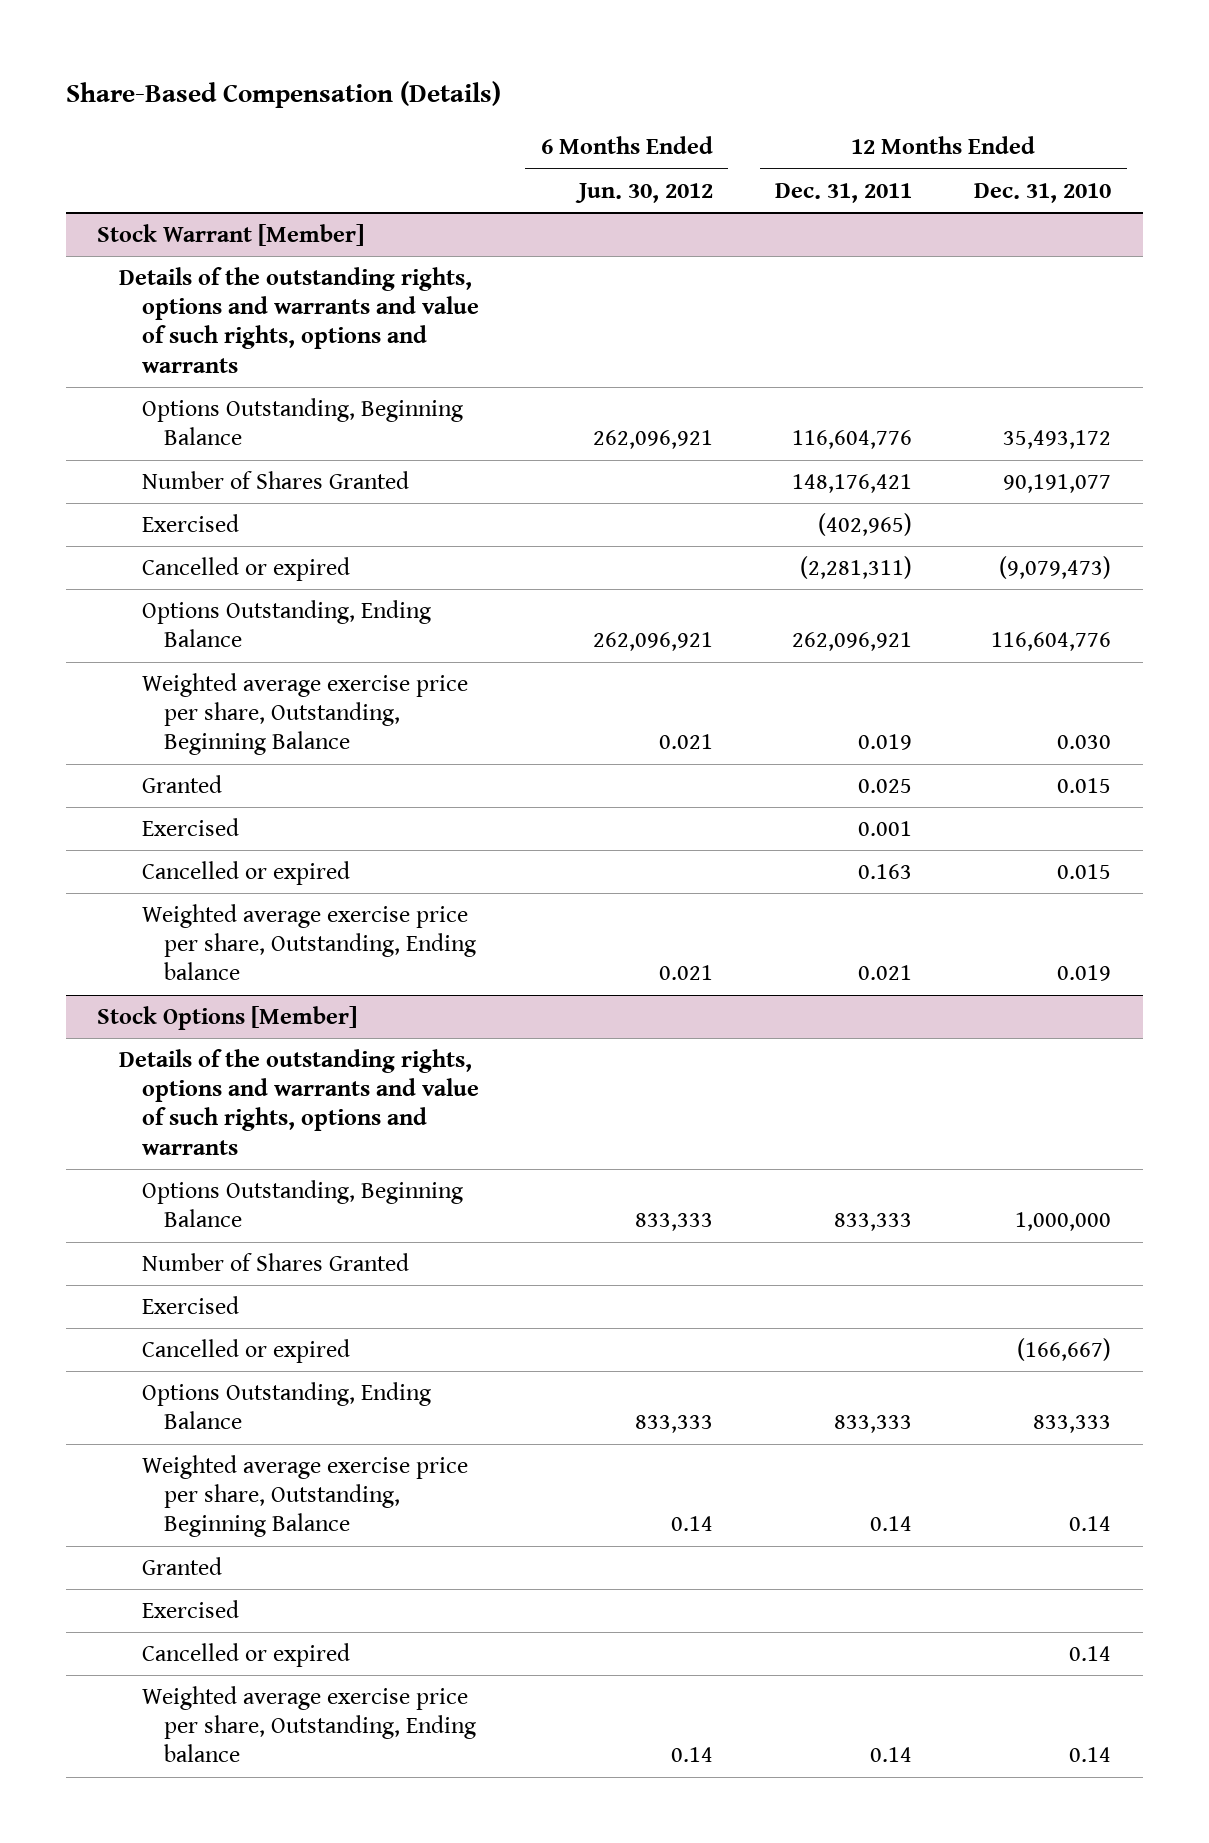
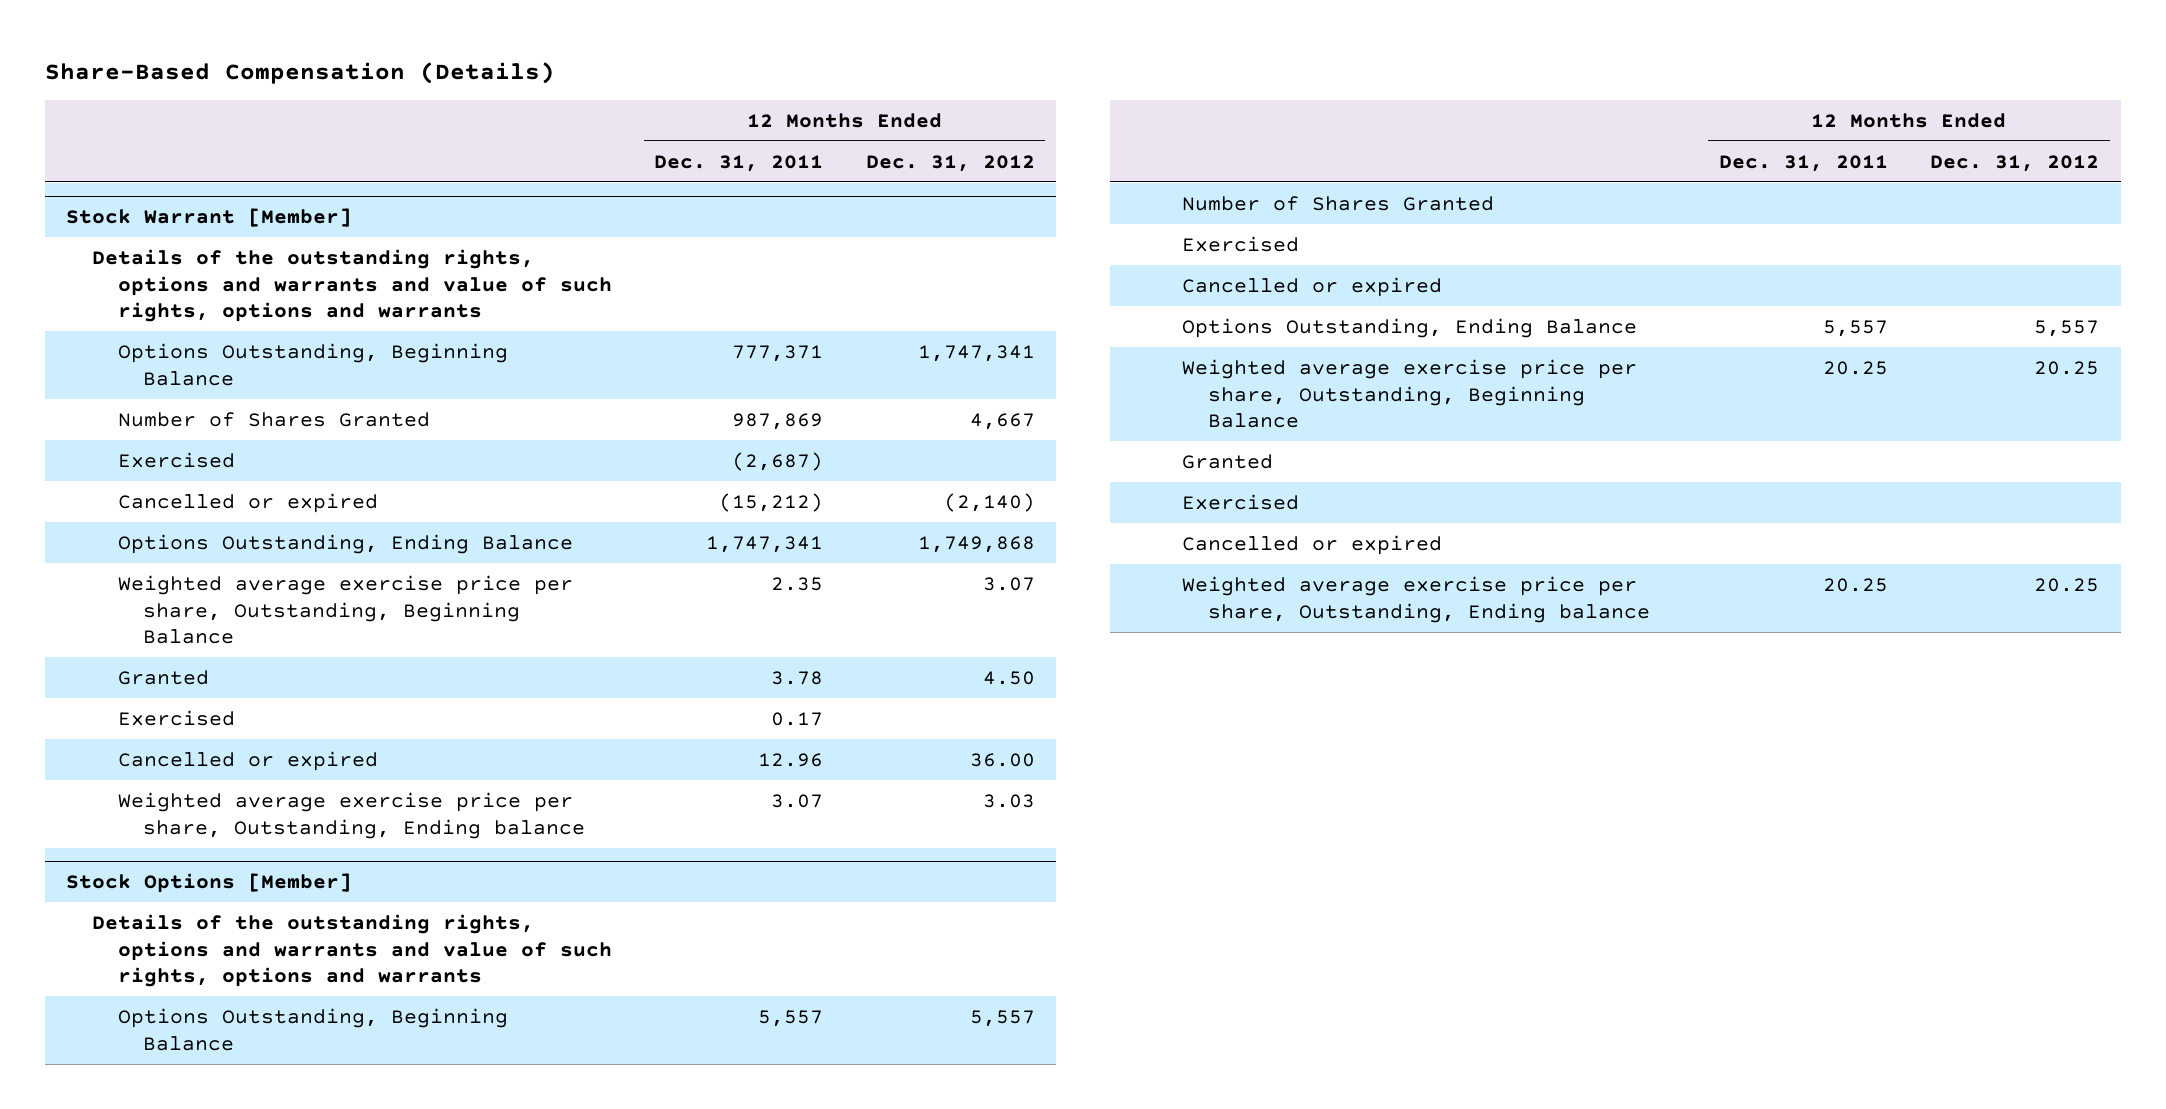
- | 6 Months Ended Jun. 30, 2012 | 12 Months Ended Dec. 31, 2011 | 12 Months Ended Dec. 31, 2010
+ | 12 Months Ended Dec. 31, 2011 | 12 Months Ended Dec. 31, 2012
@ Stock Warrant [Member]
- Options Outstanding, Beginning Balance | 262,096,921 | 116,604,776 | 35,493,172
- Number of Shares Granted | | 148,176,421 | 90,191,077
- Exercised | | (402,965) |
- Cancelled or expired | | (2,281,311) | (9,079,473)
- Options Outstanding, Ending Balance | 262,096,921 | 262,096,921 | 116,604,776
- Weighted average exercise price per share, Outstanding, Beginning Balance | 0.021 | 0.019 | 0.030
- Granted | | 0.025 | 0.015
- Exercised | | 0.001 |
- Cancelled or expired | | 0.163 | 0.015
- Weighted average exercise price per share, Outstanding, Ending balance | 0.021 | 0.021 | 0.019
+ Options Outstanding, Beginning Balance | 777,371 | 1,747,341
+ Number of Shares Granted | 987,869 | 4,667
+ Exercised | (2,687) |
+ Cancelled or expired | (15,212) | (2,140)
+ Options Outstanding, Ending Balance | 1,747,341 | 1,749,868
+ Weighted average exercise price per share, Outstanding, Beginning Balance | 2.35 | 3.07
+ Granted | 3.78 | 4.50
+ Exercised | 0.17 |
+ Cancelled or expired | 12.96 | 36.00
+ Weighted average exercise price per share, Outstanding, Ending balance | 3.07 | 3.03
@ Stock Options [Member]
- Options Outstanding, Beginning Balance | 833,333 | 833,333 | 1,000,000
+ Options Outstanding, Beginning Balance | 5,557 | 5,557
- Options Outstanding, Ending Balance | 833,333 | 833,333 | 833,333
- Weighted average exercise price per share, Outstanding, Beginning Balance | 0.14 | 0.14 | 0.14
+ Options Outstanding, Ending Balance | 5,557 | 5,557
+ Weighted average exercise price per share, Outstanding, Beginning Balance | 20.25 | 20.25
- Weighted average exercise price per share, Outstanding, Ending balance | 0.14 | 0.14 | 0.14
+ Weighted average exercise price per share, Outstanding, Ending balance | 20.25 | 20.25

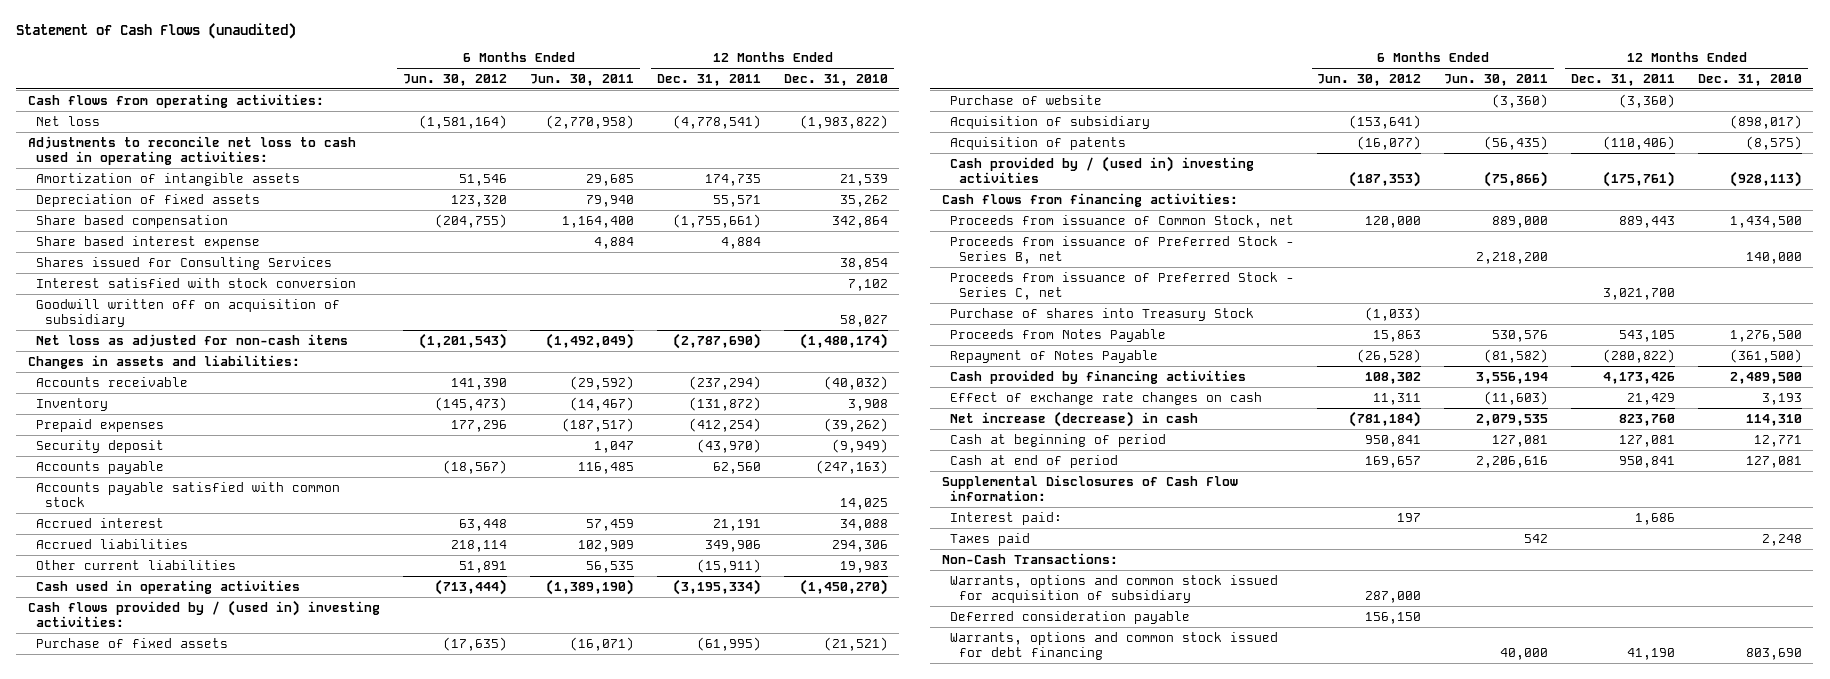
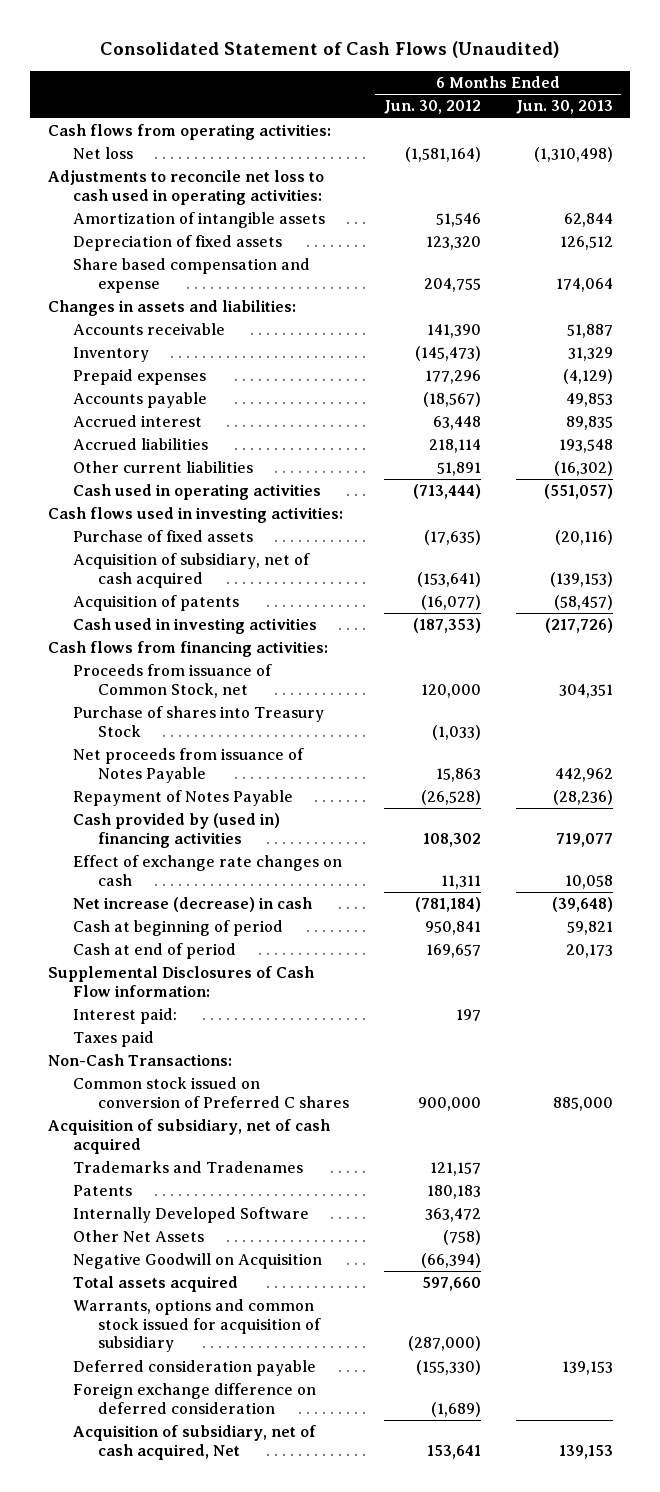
- Statement of Cash Flows (unaudited)
+ Consolidated Statement of Cash Flows (Unaudited)
- | 6 Months Ended Jun. 30, 2012 | 6 Months Ended Jun. 30, 2011 | 12 Months Ended Dec. 31, 2011 | 12 Months Ended Dec. 31, 2010
+ | 6 Months Ended Jun. 30, 2012 | 6 Months Ended Jun. 30, 2013
- Share based compensation | (204,755) | 1,164,400 | (1,755,661) | 342,864
- Share based interest expense | | 4,884 | 4,884 |
- Shares issued for Consulting Services | | | | 38,854
- Interest satisfied with stock conversion | | | | 7,102
- Goodwill written off on acquisition of subsidiary | | | | 58,027
- Net loss as adjusted for non-cash items | (1,201,543) | (1,492,049) | (2,787,690) | (1,480,174)
+ Share based compensation and expense | 204,755 | 174,064
- Security deposit | | 1,047 | (43,970) | (9,949)
- Accounts payable satisfied with common stock | | | | 14,025
- Cash flows provided by / (used in) investing activities:
+ Cash flows used in investing activities:
- Purchase of website | | (3,360) | (3,360) |
- Acquisition of subsidiary | (153,641) | | | (898,017)
+ Acquisition of subsidiary, net of cash acquired | (153,641) | (139,153)
- Cash provided by / (used in) investing activities | (187,353) | (75,866) | (175,761) | (928,113)
+ Cash used in investing activities | (187,353) | (217,726)
- Proceeds from issuance of Preferred Stock - Series B, net | | 2,218,200 | | 140,000
- Proceeds from issuance of Preferred Stock - Series C, net | | | 3,021,700 |
- Proceeds from Notes Payable | 15,863 | 530,576 | 543,105 | 1,276,500
+ Net proceeds from issuance of Notes Payable | 15,863 | 442,962
- Cash provided by financing activities | 108,302 | 3,556,194 | 4,173,426 | 2,489,500
+ Cash provided by (used in) financing activities | 108,302 | 719,077
- Warrants, options and common stock issued for acquisition of subsidiary | 287,000 | | |
- Deferred consideration payable | 156,150 | | |
- Warrants, options and common stock issued for debt financing | | 40,000 | 41,190 | 803,690
+ Common stock issued on conversion of Preferred C shares | 900,000 | 885,000
+ Acquisition of subsidiary, net of cash acquired
+ Trademarks and Tradenames | 121,157 |
+ Patents | 180,183 |
+ Internally Developed Software | 363,472 |
+ Other Net Assets | (758) |
+ Negative Goodwill on Acquisition | (66,394) |
+ Total assets acquired | 597,660 |
+ Warrants, options and common stock issued for acquisition of subsidiary | (287,000) |
+ Deferred consideration payable | (155,330) | 139,153
+ Foreign exchange difference on deferred consideration | (1,689) |
+ Acquisition of subsidiary, net of cash acquired, Net | 153,641 | 139,153

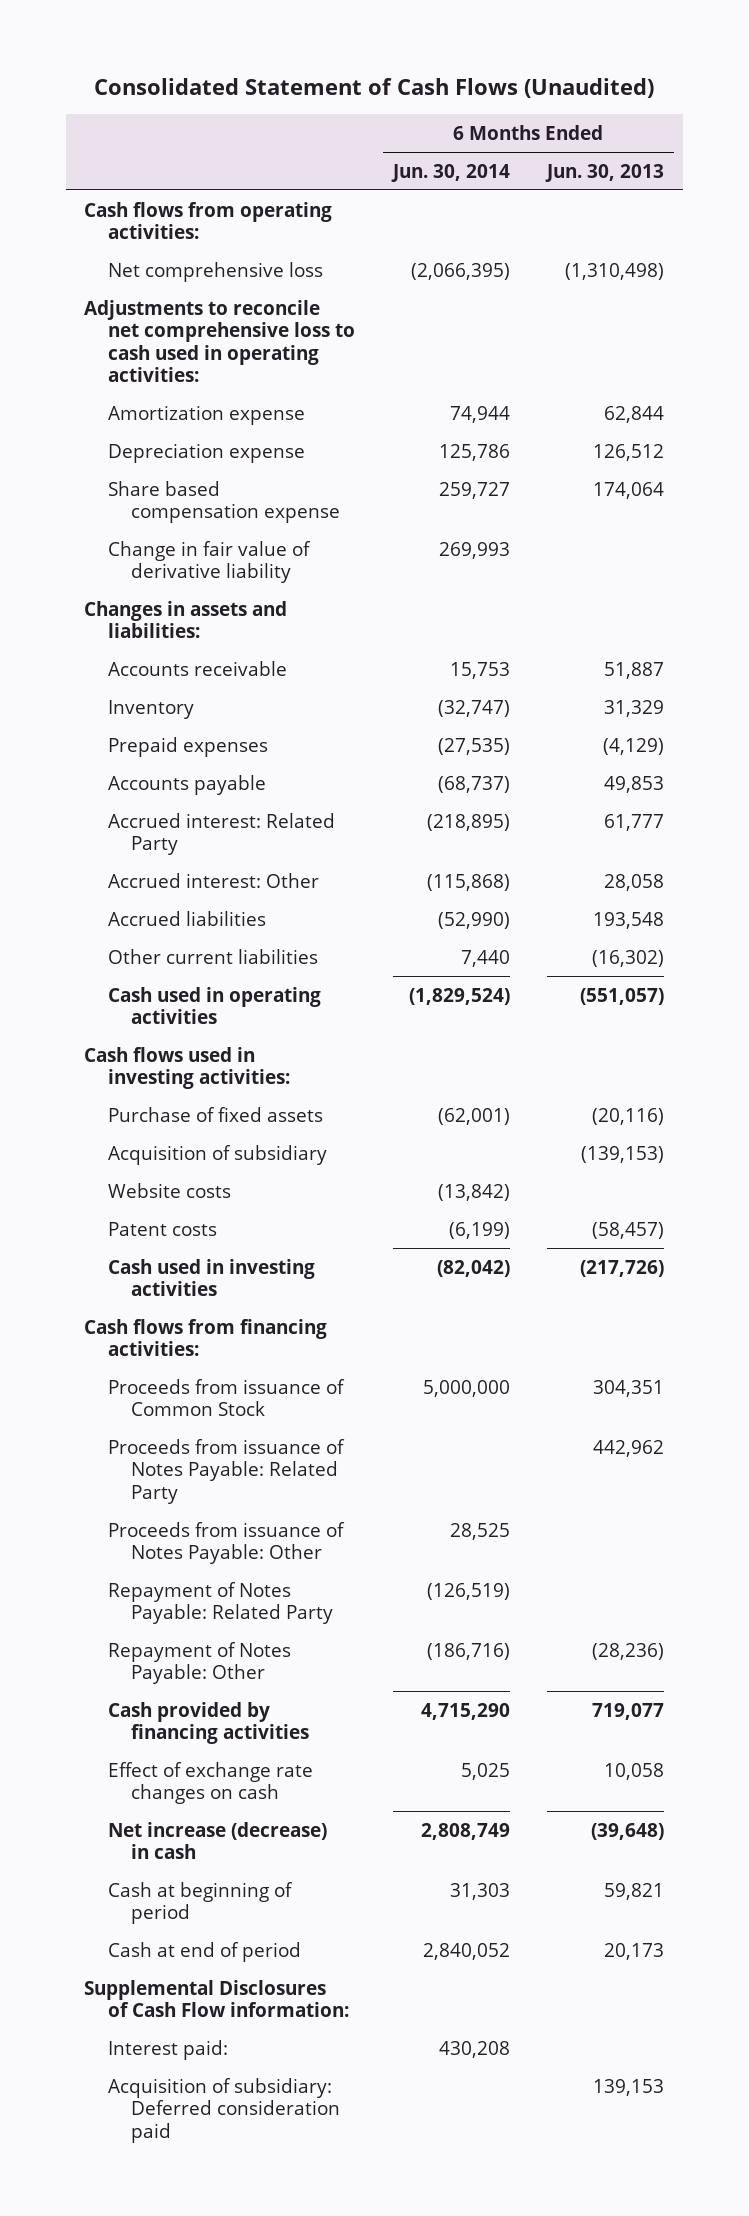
- | 6 Months Ended Jun. 30, 2012 | 6 Months Ended Jun. 30, 2013
+ | 6 Months Ended Jun. 30, 2014 | 6 Months Ended Jun. 30, 2013
- Net loss | (1,581,164) | (1,310,498)
- Adjustments to reconcile net loss to cash used in operating activities:
- Amortization of intangible assets | 51,546 | 62,844
- Depreciation of fixed assets | 123,320 | 126,512
- Share based compensation and expense | 204,755 | 174,064
+ Net comprehensive loss | (2,066,395) | (1,310,498)
+ Adjustments to reconcile net comprehensive loss to cash used in operating activities:
+ Amortization expense | 74,944 | 62,844
+ Depreciation expense | 125,786 | 126,512
+ Share based compensation expense | 259,727 | 174,064
+ Change in fair value of derivative liability | 269,993 |
- Accrued interest | 63,448 | 89,835
+ Accrued interest: Related Party | (218,895) | 61,777
+ Accrued interest: Other | (115,868) | 28,058
- Acquisition of subsidiary, net of cash acquired | (153,641) | (139,153)
- Acquisition of patents | (16,077) | (58,457)
+ Acquisition of subsidiary | | (139,153)
+ Website costs | (13,842) |
+ Patent costs | (6,199) | (58,457)
- Proceeds from issuance of Common Stock, net | 120,000 | 304,351
- Purchase of shares into Treasury Stock | (1,033) |
- Net proceeds from issuance of Notes Payable | 15,863 | 442,962
- Repayment of Notes Payable | (26,528) | (28,236)
- Cash provided by (used in) financing activities | 108,302 | 719,077
+ Proceeds from issuance of Common Stock | 5,000,000 | 304,351
+ Proceeds from issuance of Notes Payable: Related Party | | 442,962
+ Proceeds from issuance of Notes Payable: Other | 28,525 |
+ Repayment of Notes Payable: Related Party | (126,519) |
+ Repayment of Notes Payable: Other | (186,716) | (28,236)
+ Cash provided by financing activities | 4,715,290 | 719,077
- Taxes paid
- Non-Cash Transactions:
- Common stock issued on conversion of Preferred C shares | 900,000 | 885,000
- Acquisition of subsidiary, net of cash acquired
- Trademarks and Tradenames | 121,157 |
- Patents | 180,183 |
- Internally Developed Software | 363,472 |
- Other Net Assets | (758) |
- Negative Goodwill on Acquisition | (66,394) |
- Total assets acquired | 597,660 |
- Warrants, options and common stock issued for acquisition of subsidiary | (287,000) |
- Deferred consideration payable | (155,330) | 139,153
- Foreign exchange difference on deferred consideration | (1,689) |
- Acquisition of subsidiary, net of cash acquired, Net | 153,641 | 139,153
+ Acquisition of subsidiary: Deferred consideration paid | | 139,153

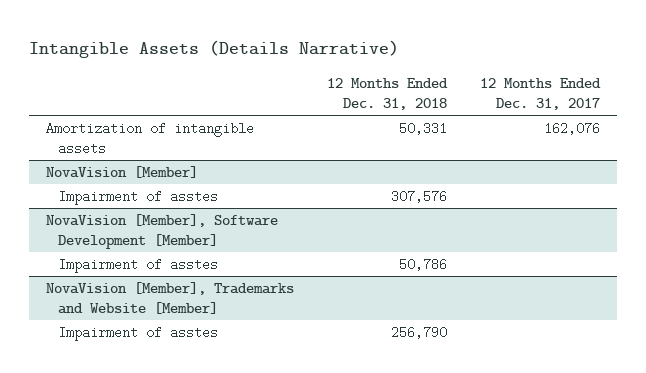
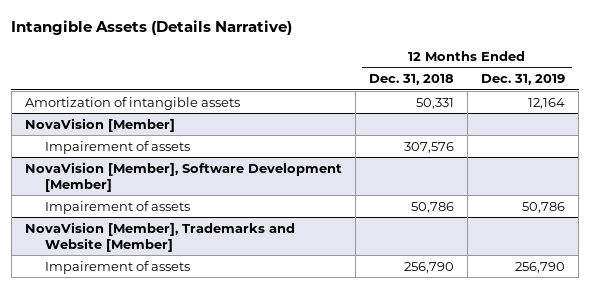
- | 12 Months Ended Dec. 31, 2018 | 12 Months Ended Dec. 31, 2017
+ | 12 Months Ended Dec. 31, 2018 | 12 Months Ended Dec. 31, 2019
@ NovaVision [Member]
- Impairment of asstes | 307,576 |
+ Impairement of assets | 307,576 |
@ NovaVision [Member], Software Development [Member]
- Impairment of asstes | 50,786 |
+ Impairement of assets | 50,786 | 50,786
@ NovaVision [Member], Trademarks and Website [Member]
- Impairment of asstes | 256,790 |
+ Impairement of assets | 256,790 | 256,790

